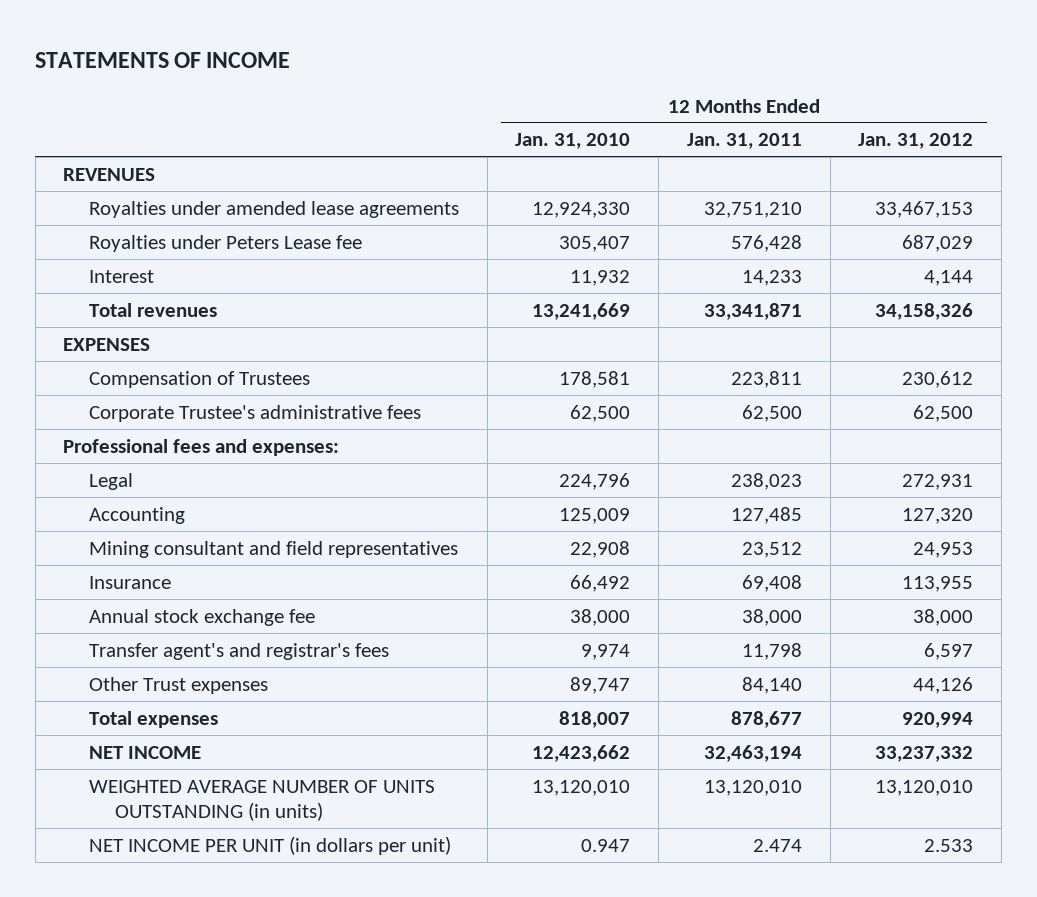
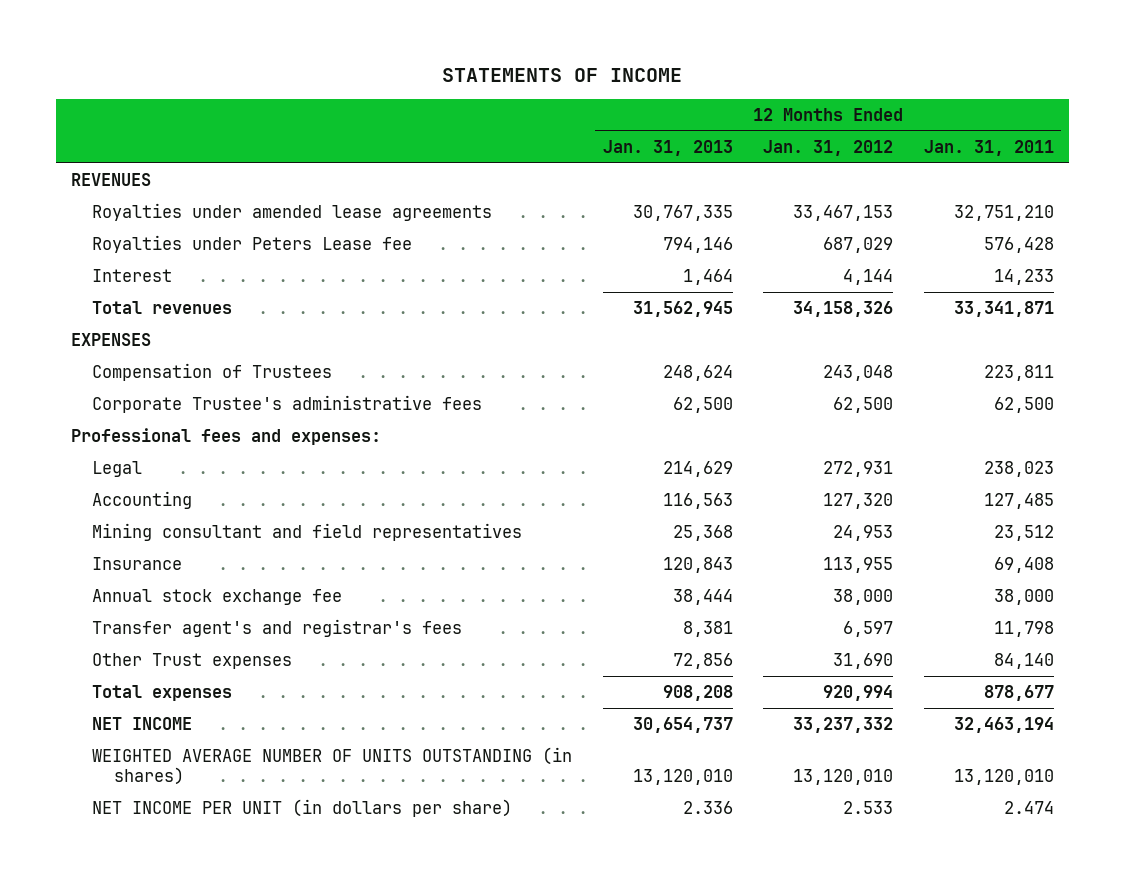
- | 12 Months Ended Jan. 31, 2010 | 12 Months Ended Jan. 31, 2011 | 12 Months Ended Jan. 31, 2012
+ | 12 Months Ended Jan. 31, 2013 | 12 Months Ended Jan. 31, 2012 | 12 Months Ended Jan. 31, 2011
- Compensation of Trustees | 178,581 | 223,811 | 230,612
+ Compensation of Trustees | 248,624 | 243,048 | 223,811
- Other Trust expenses | 89,747 | 84,140 | 44,126
+ Other Trust expenses | 72,856 | 31,690 | 84,140
- WEIGHTED AVERAGE NUMBER OF UNITS OUTSTANDING (in units) | 13,120,010 | 13,120,010 | 13,120,010
- NET INCOME PER UNIT (in dollars per unit) | 0.947 | 2.474 | 2.533
+ WEIGHTED AVERAGE NUMBER OF UNITS OUTSTANDING (in shares) | 13,120,010 | 13,120,010 | 13,120,010
+ NET INCOME PER UNIT (in dollars per share) | 2.336 | 2.533 | 2.474

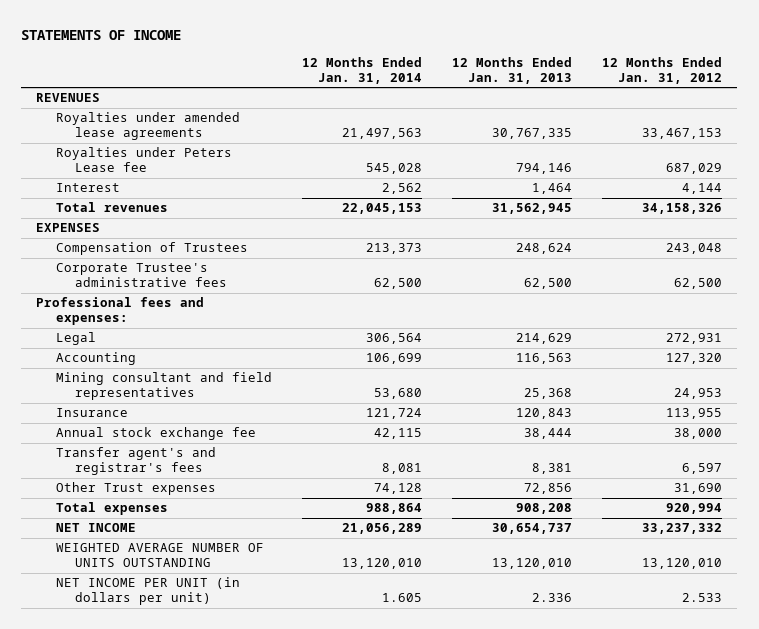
- | 12 Months Ended Jan. 31, 2013 | 12 Months Ended Jan. 31, 2012 | 12 Months Ended Jan. 31, 2011
+ | 12 Months Ended Jan. 31, 2014 | 12 Months Ended Jan. 31, 2013 | 12 Months Ended Jan. 31, 2012
- WEIGHTED AVERAGE NUMBER OF UNITS OUTSTANDING (in shares) | 13,120,010 | 13,120,010 | 13,120,010
- NET INCOME PER UNIT (in dollars per share) | 2.336 | 2.533 | 2.474
+ WEIGHTED AVERAGE NUMBER OF UNITS OUTSTANDING | 13,120,010 | 13,120,010 | 13,120,010
+ NET INCOME PER UNIT (in dollars per unit) | 1.605 | 2.336 | 2.533

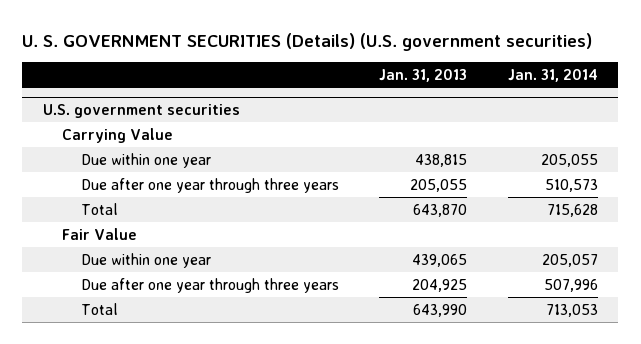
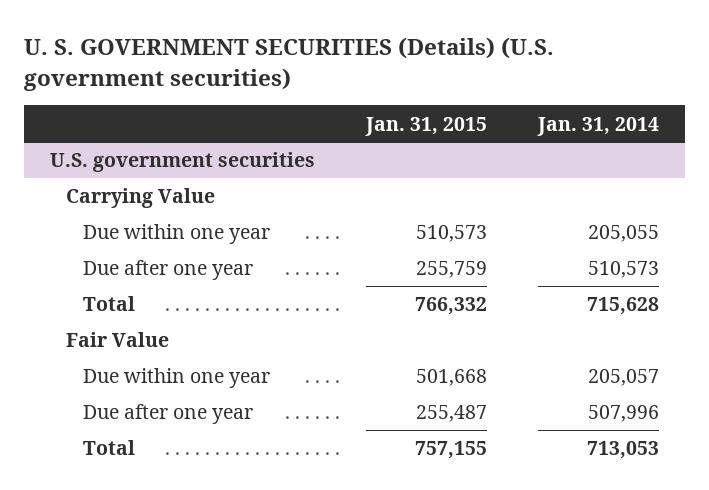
- | Jan. 31, 2013 | Jan. 31, 2014
+ | Jan. 31, 2015 | Jan. 31, 2014
@ U.S. government securities
- Due after one year through three years | 205,055 | 510,573
+ Due after one year | 255,759 | 510,573
- Due after one year through three years | 204,925 | 507,996
+ Due after one year | 255,487 | 507,996

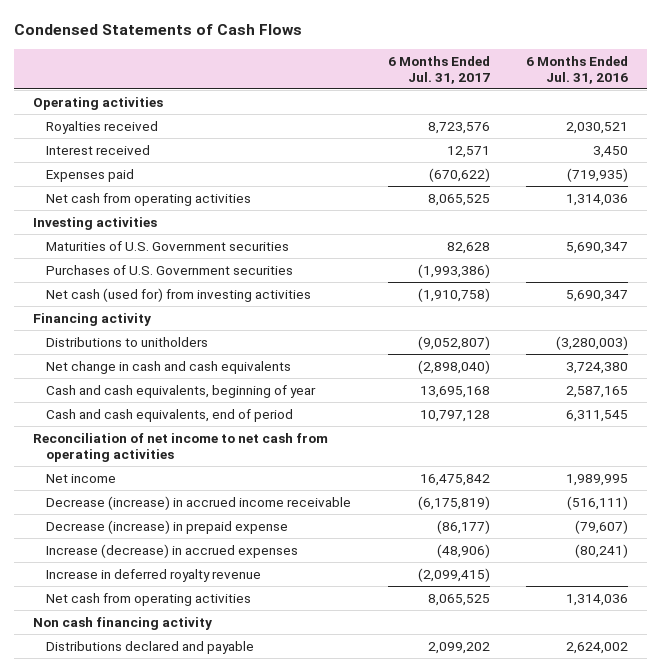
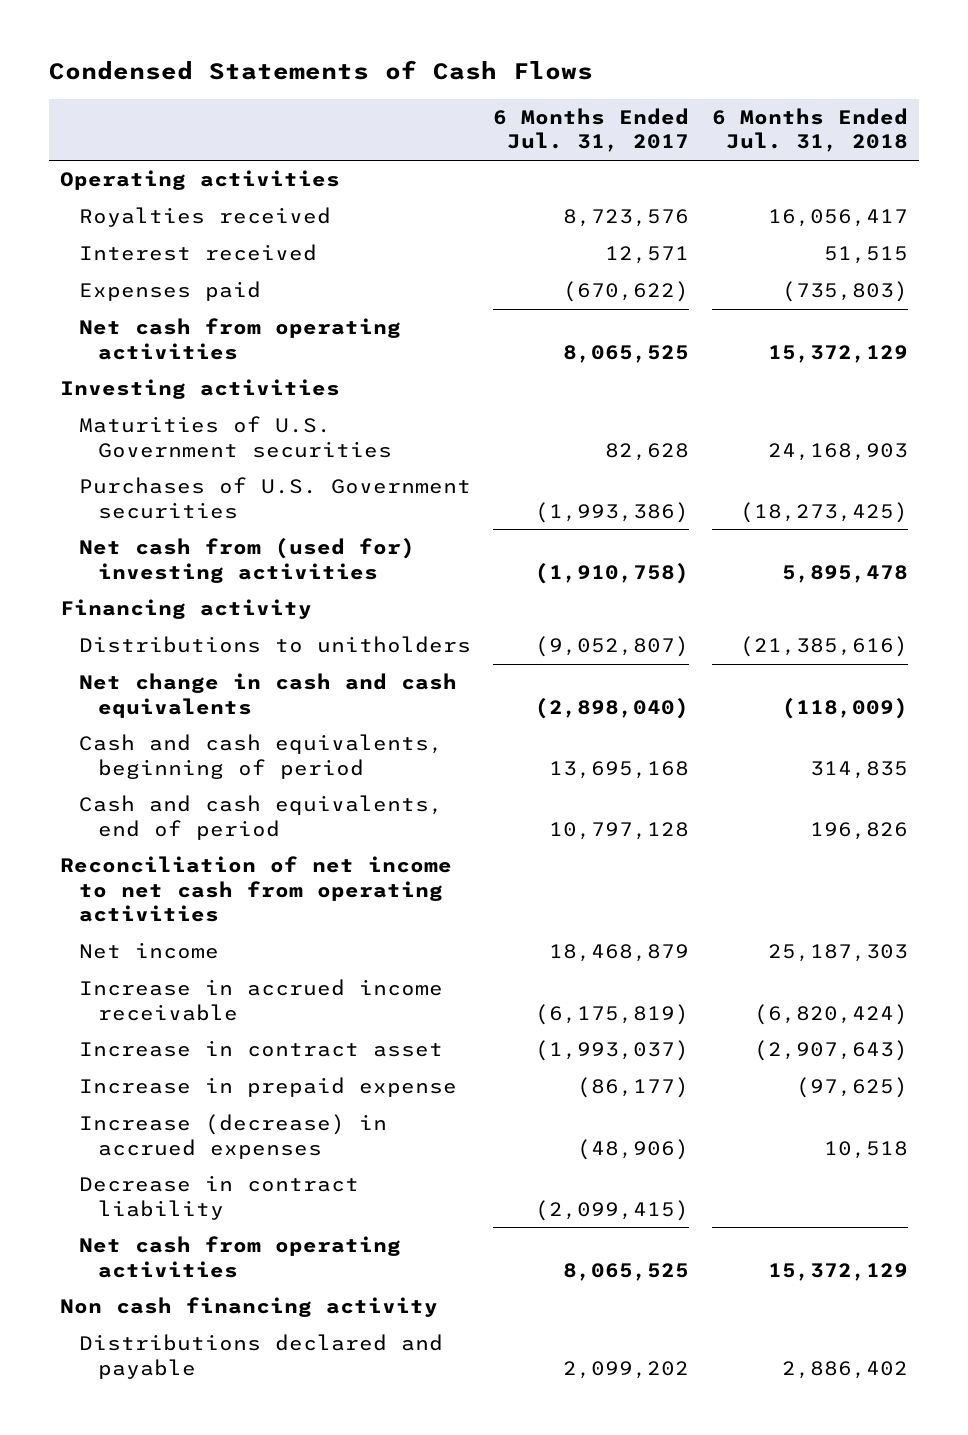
- | 6 Months Ended Jul. 31, 2017 | 6 Months Ended Jul. 31, 2016
+ | 6 Months Ended Jul. 31, 2017 | 6 Months Ended Jul. 31, 2018
- Net cash (used for) from investing activities | (1,910,758) | 5,690,347
+ Net cash from (used for) investing activities | (1,910,758) | 5,895,478
- Cash and cash equivalents, beginning of year | 13,695,168 | 2,587,165
+ Cash and cash equivalents, beginning of period | 13,695,168 | 314,835
- Net income | 16,475,842 | 1,989,995
- Decrease (increase) in accrued income receivable | (6,175,819) | (516,111)
- Decrease (increase) in prepaid expense | (86,177) | (79,607)
+ Net income | 18,468,879 | 25,187,303
+ Increase in accrued income receivable | (6,175,819) | (6,820,424)
+ Increase in contract asset | (1,993,037) | (2,907,643)
+ Increase in prepaid expense | (86,177) | (97,625)
- Increase in deferred royalty revenue | (2,099,415) |
+ Decrease in contract liability | (2,099,415) |

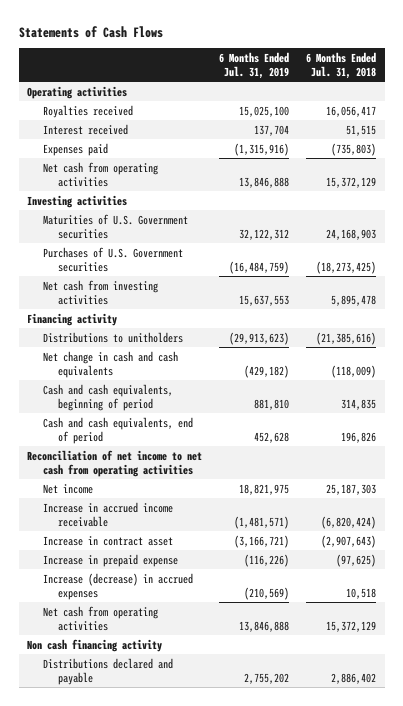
- Condensed Statements of Cash Flows
+ Statements of Cash Flows
- | 6 Months Ended Jul. 31, 2017 | 6 Months Ended Jul. 31, 2018
+ | 6 Months Ended Jul. 31, 2019 | 6 Months Ended Jul. 31, 2018
- Net cash from (used for) investing activities | (1,910,758) | 5,895,478
+ Net cash from investing activities | 15,637,553 | 5,895,478
- Decrease in contract liability | (2,099,415) |

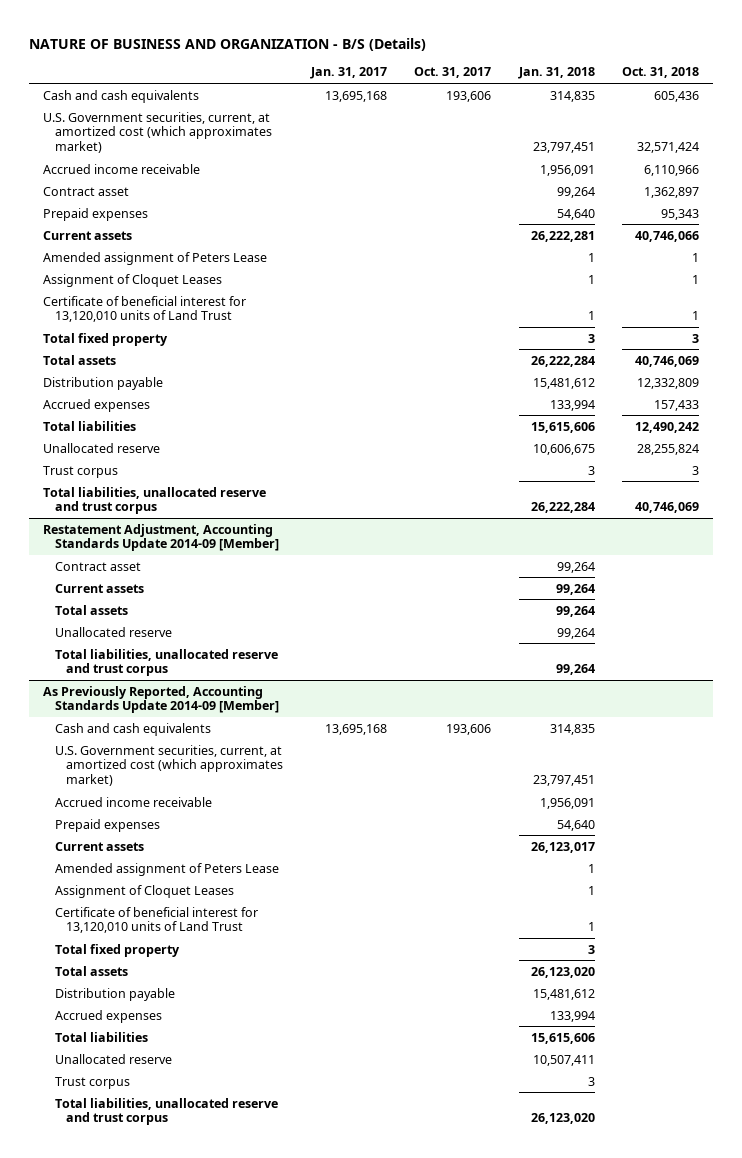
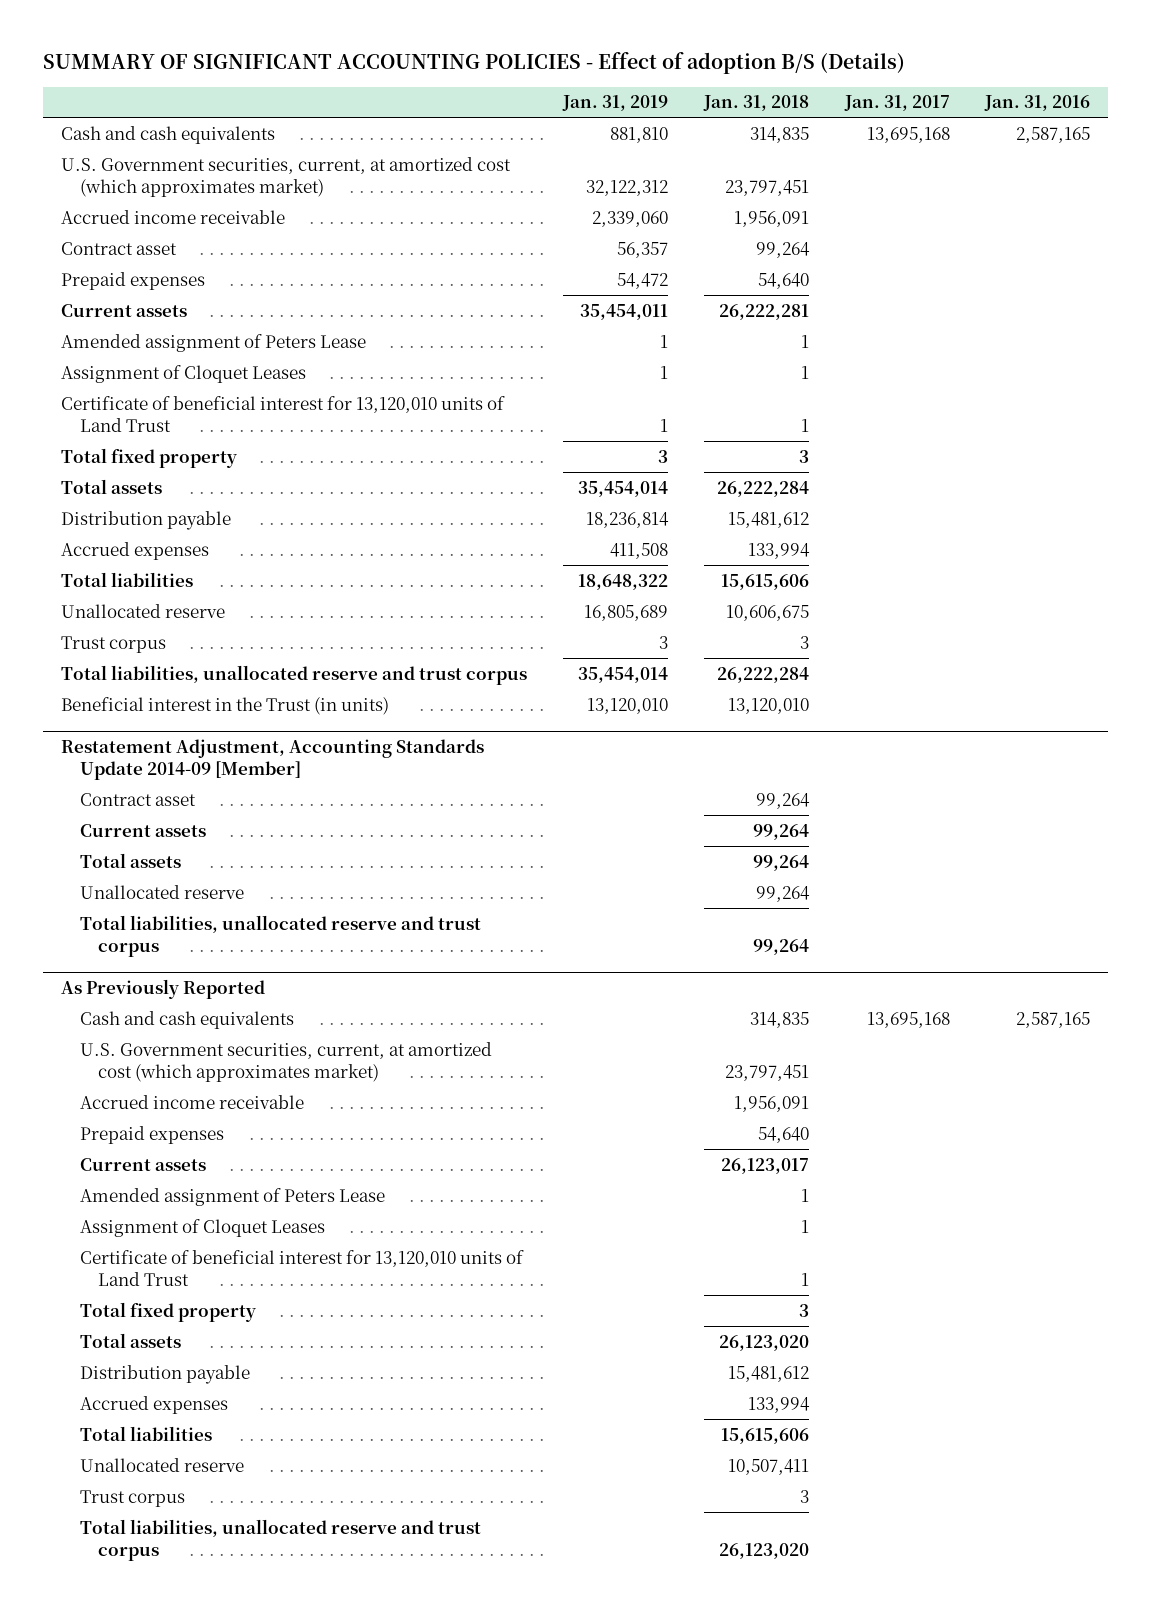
- NATURE OF BUSINESS AND ORGANIZATION - B/S (Details)
+ SUMMARY OF SIGNIFICANT ACCOUNTING POLICIES - Effect of adoption B/S (Details)
- | Jan. 31, 2017 | Oct. 31, 2017 | Jan. 31, 2018 | Oct. 31, 2018
+ | Jan. 31, 2019 | Jan. 31, 2018 | Jan. 31, 2017 | Jan. 31, 2016
+ Beneficial interest in the Trust (in units) | 13,120,010 | 13,120,010 | |
- As Previously Reported, Accounting Standards Update 2014-09 [Member]
+ As Previously Reported

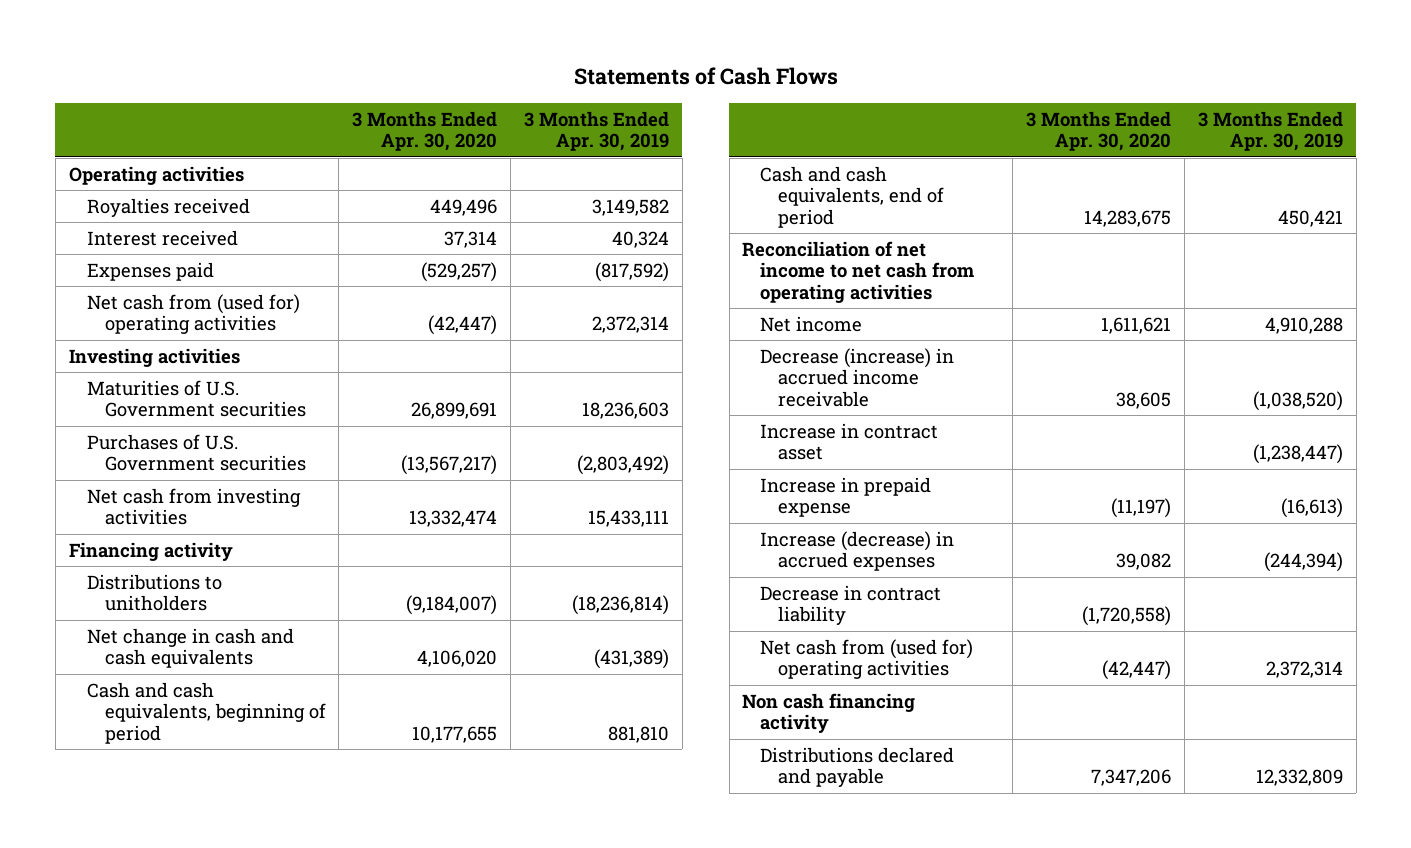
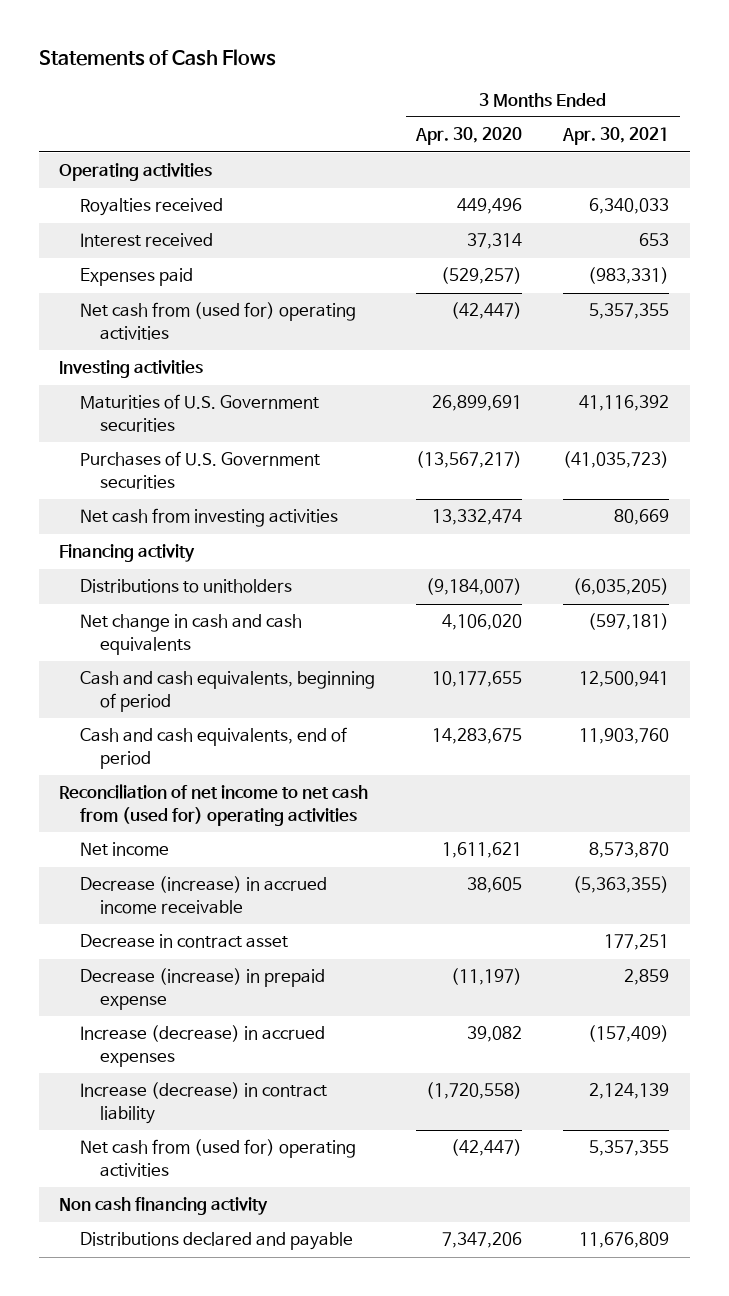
- | 3 Months Ended Apr. 30, 2020 | 3 Months Ended Apr. 30, 2019
+ | 3 Months Ended Apr. 30, 2020 | 3 Months Ended Apr. 30, 2021
- Reconciliation of net income to net cash from operating activities
+ Reconciliation of net income to net cash from (used for) operating activities
- Increase in contract asset | | (1,238,447)
- Increase in prepaid expense | (11,197) | (16,613)
+ Decrease in contract asset | | 177,251
+ Decrease (increase) in prepaid expense | (11,197) | 2,859
- Decrease in contract liability | (1,720,558) |
+ Increase (decrease) in contract liability | (1,720,558) | 2,124,139

